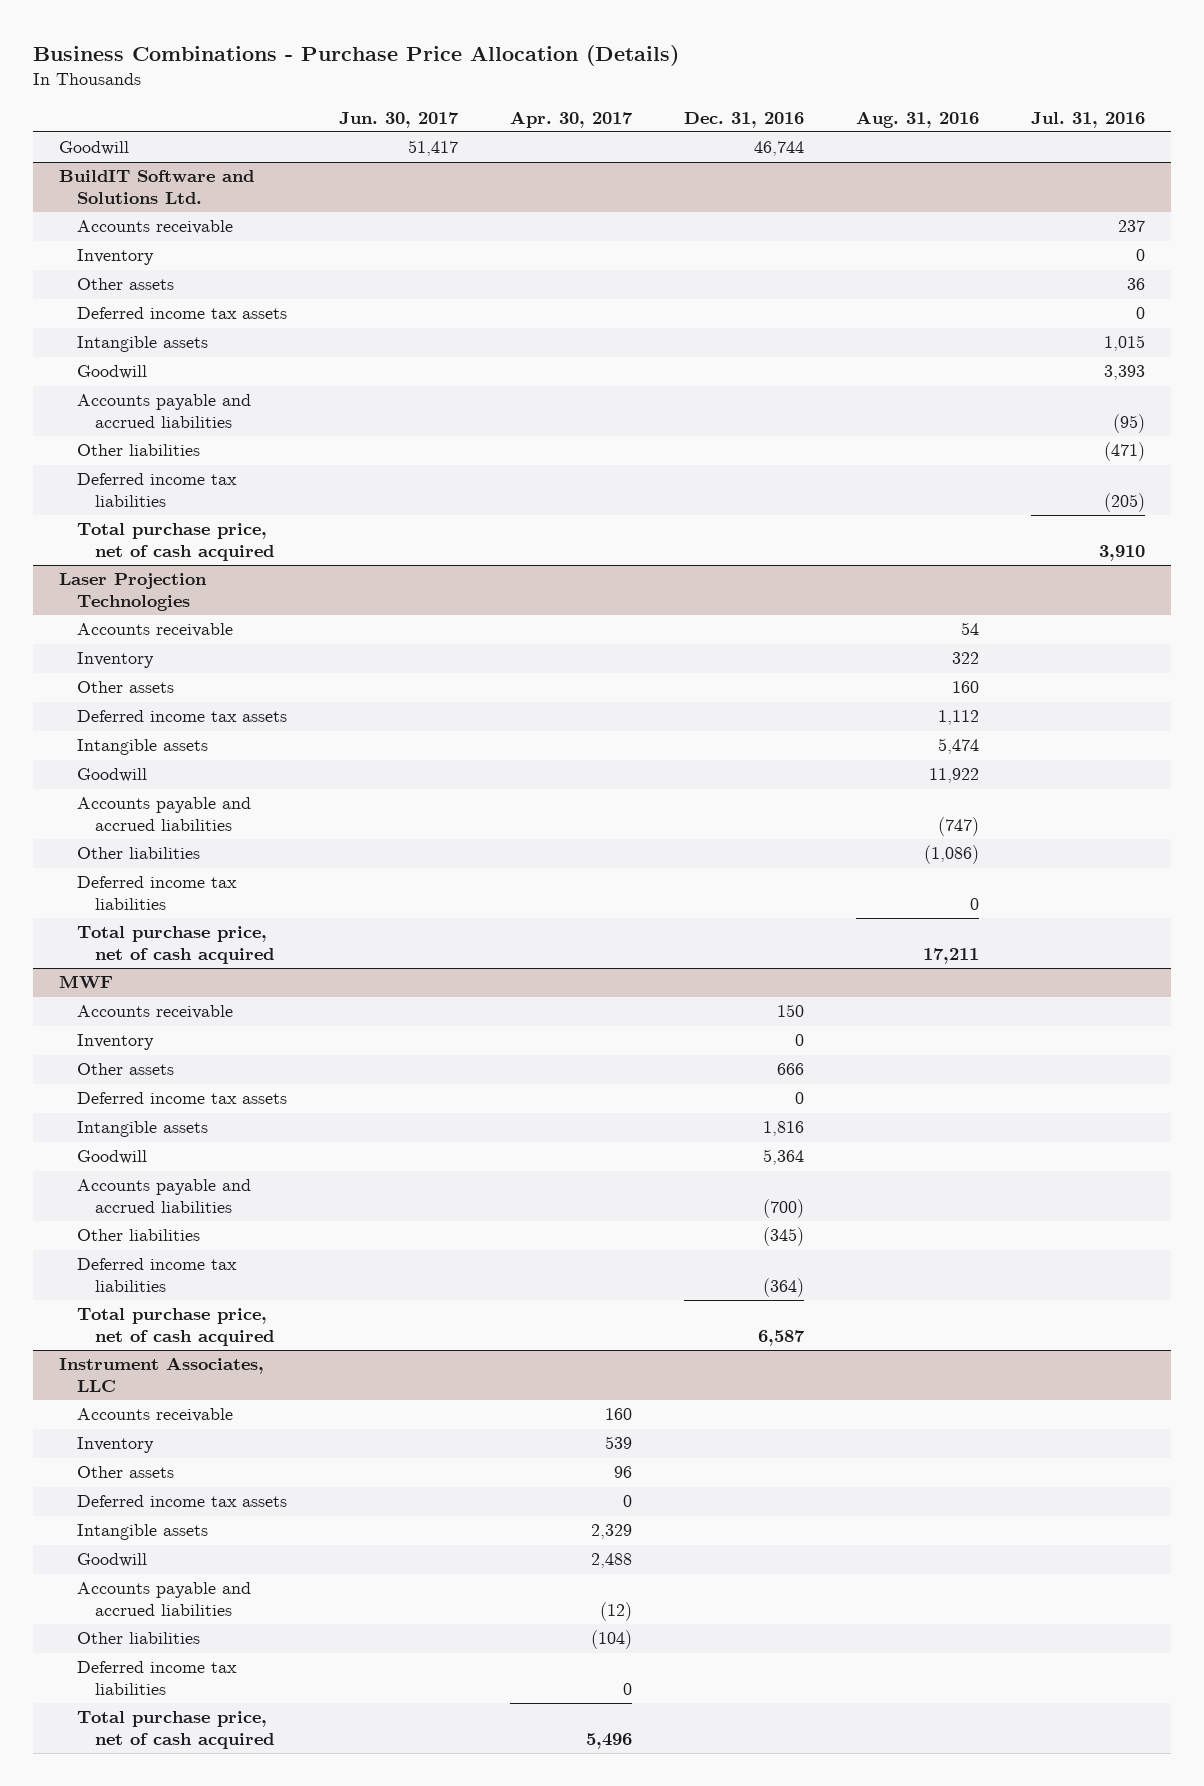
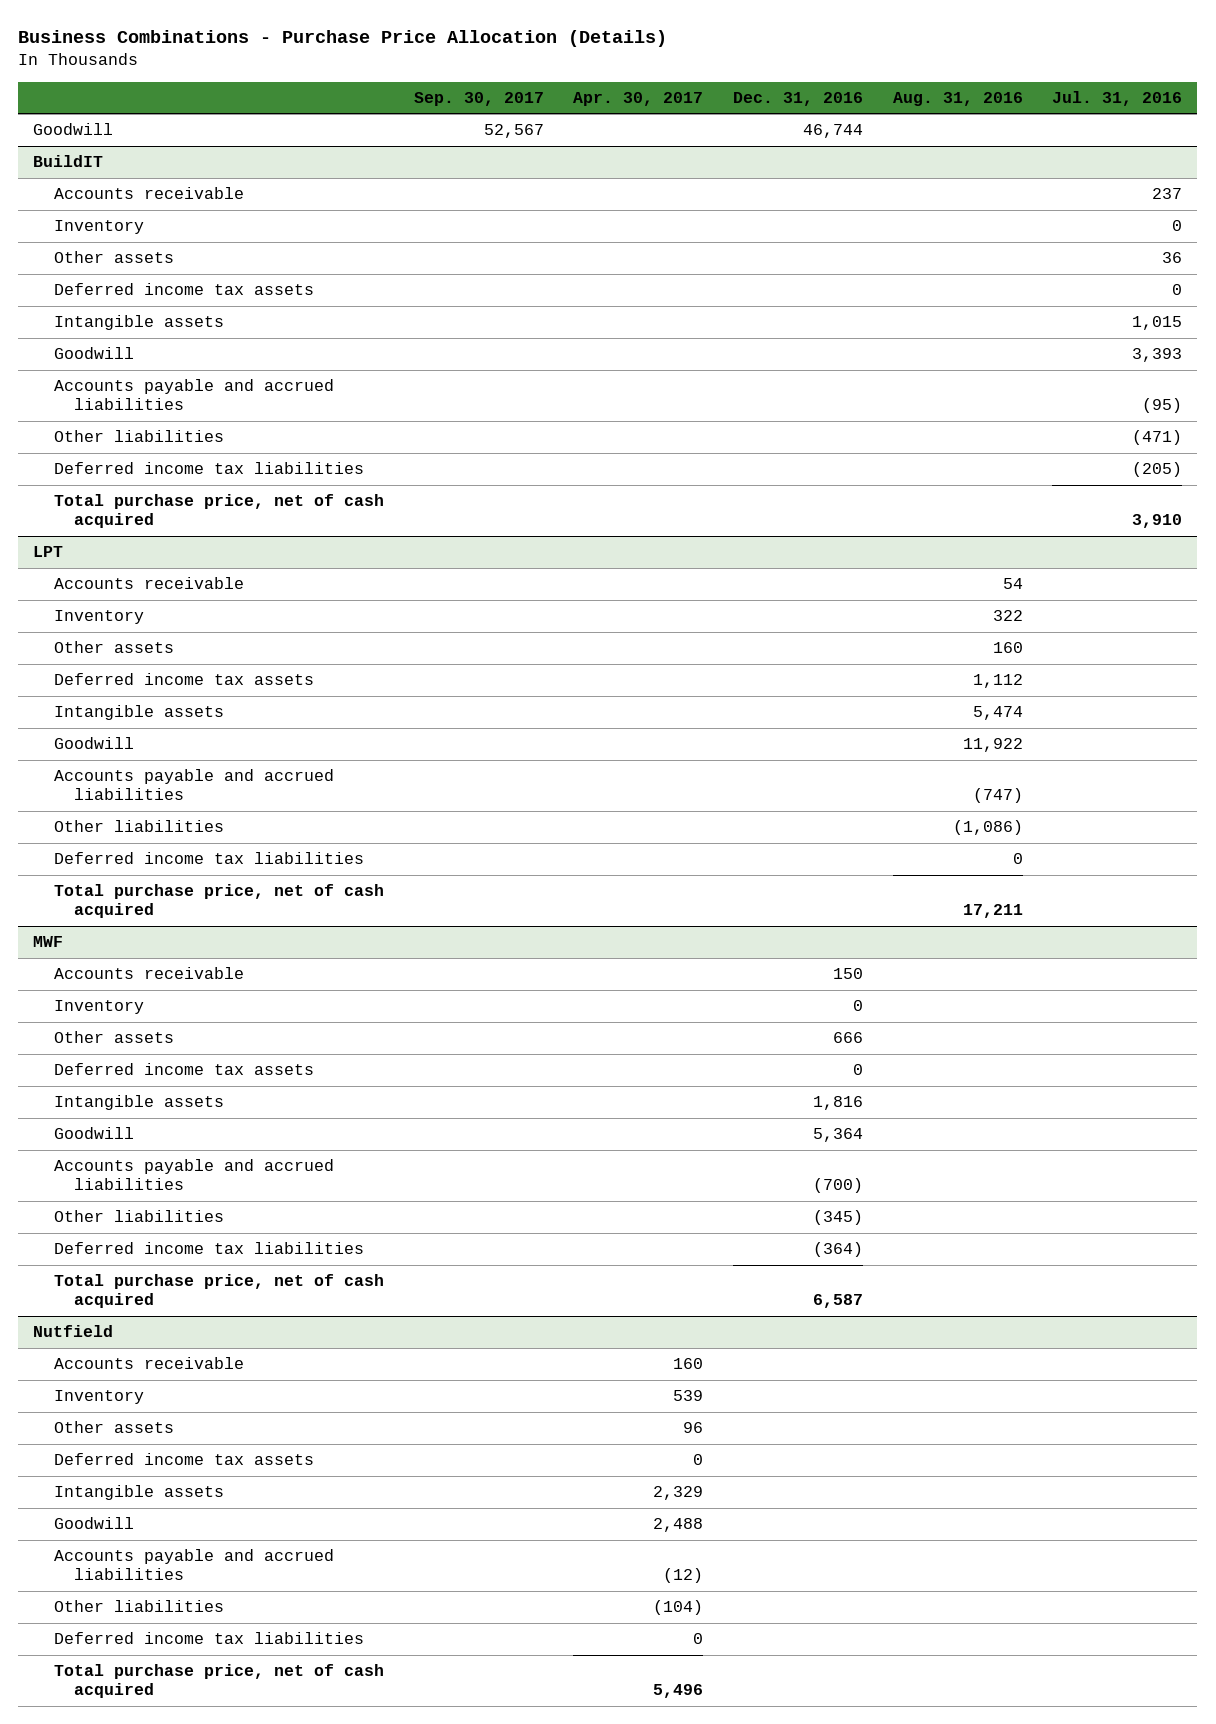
- | Jun. 30, 2017 | Apr. 30, 2017 | Dec. 31, 2016 | Aug. 31, 2016 | Jul. 31, 2016
+ | Sep. 30, 2017 | Apr. 30, 2017 | Dec. 31, 2016 | Aug. 31, 2016 | Jul. 31, 2016
- BuildIT Software and Solutions Ltd.
+ BuildIT
- Laser Projection Technologies
+ LPT
- Instrument Associates, LLC
+ Nutfield

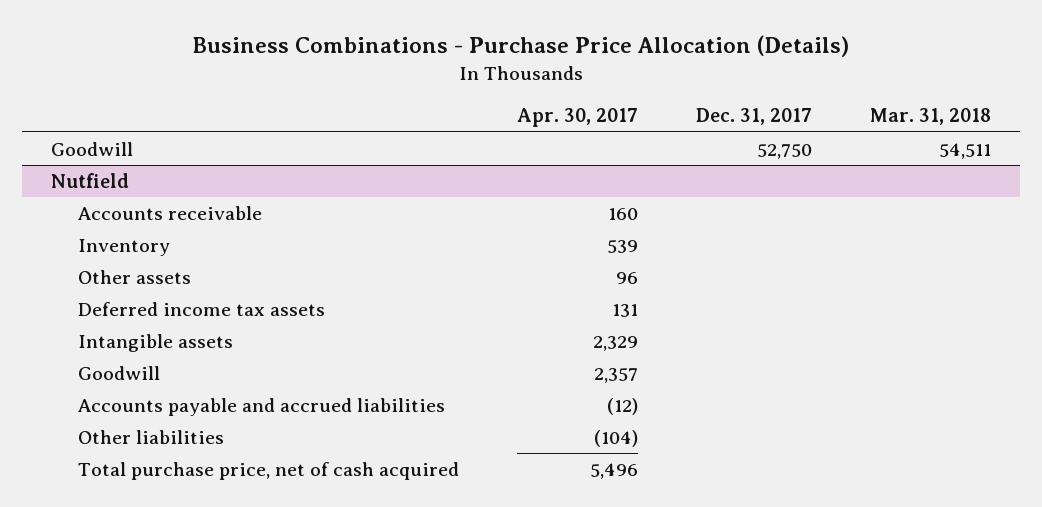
- | Sep. 30, 2017 | Apr. 30, 2017 | Dec. 31, 2016 | Aug. 31, 2016 | Jul. 31, 2016
+ | Apr. 30, 2017 | Dec. 31, 2017 | Mar. 31, 2018
- BuildIT
- Accounts receivable | | | | | 237
- Inventory | | | | | 0
- Other assets | | | | | 36
- Deferred income tax assets | | | | | 0
- Intangible assets | | | | | 1,015
- Goodwill | | | | | 3,393
- Accounts payable and accrued liabilities | | | | | (95)
- Other liabilities | | | | | (471)
- Deferred income tax liabilities | | | | | (205)
- Total purchase price, net of cash acquired | | | | | 3,910
- LPT
- Accounts receivable | | | | 54 |
- Inventory | | | | 322 |
- Other assets | | | | 160 |
- Deferred income tax assets | | | | 1,112 |
- Intangible assets | | | | 5,474 |
- Goodwill | | | | 11,922 |
- Accounts payable and accrued liabilities | | | | (747) |
- Other liabilities | | | | (1,086) |
- Deferred income tax liabilities | | | | 0 |
- Total purchase price, net of cash acquired | | | | 17,211 |
- MWF
- Accounts receivable | | | 150 | |
- Inventory | | | 0 | |
- Other assets | | | 666 | |
- Deferred income tax assets | | | 0 | |
- Intangible assets | | | 1,816 | |
- Goodwill | | | 5,364 | |
- Accounts payable and accrued liabilities | | | (700) | |
- Other liabilities | | | (345) | |
- Deferred income tax liabilities | | | (364) | |
- Total purchase price, net of cash acquired | | | 6,587 | |
@ Nutfield
- Deferred income tax assets | | 0 | | |
+ Deferred income tax assets | 131 | |
- Goodwill | | 2,488 | | |
+ Goodwill | 2,357 | |
- Deferred income tax liabilities | | 0 | | |

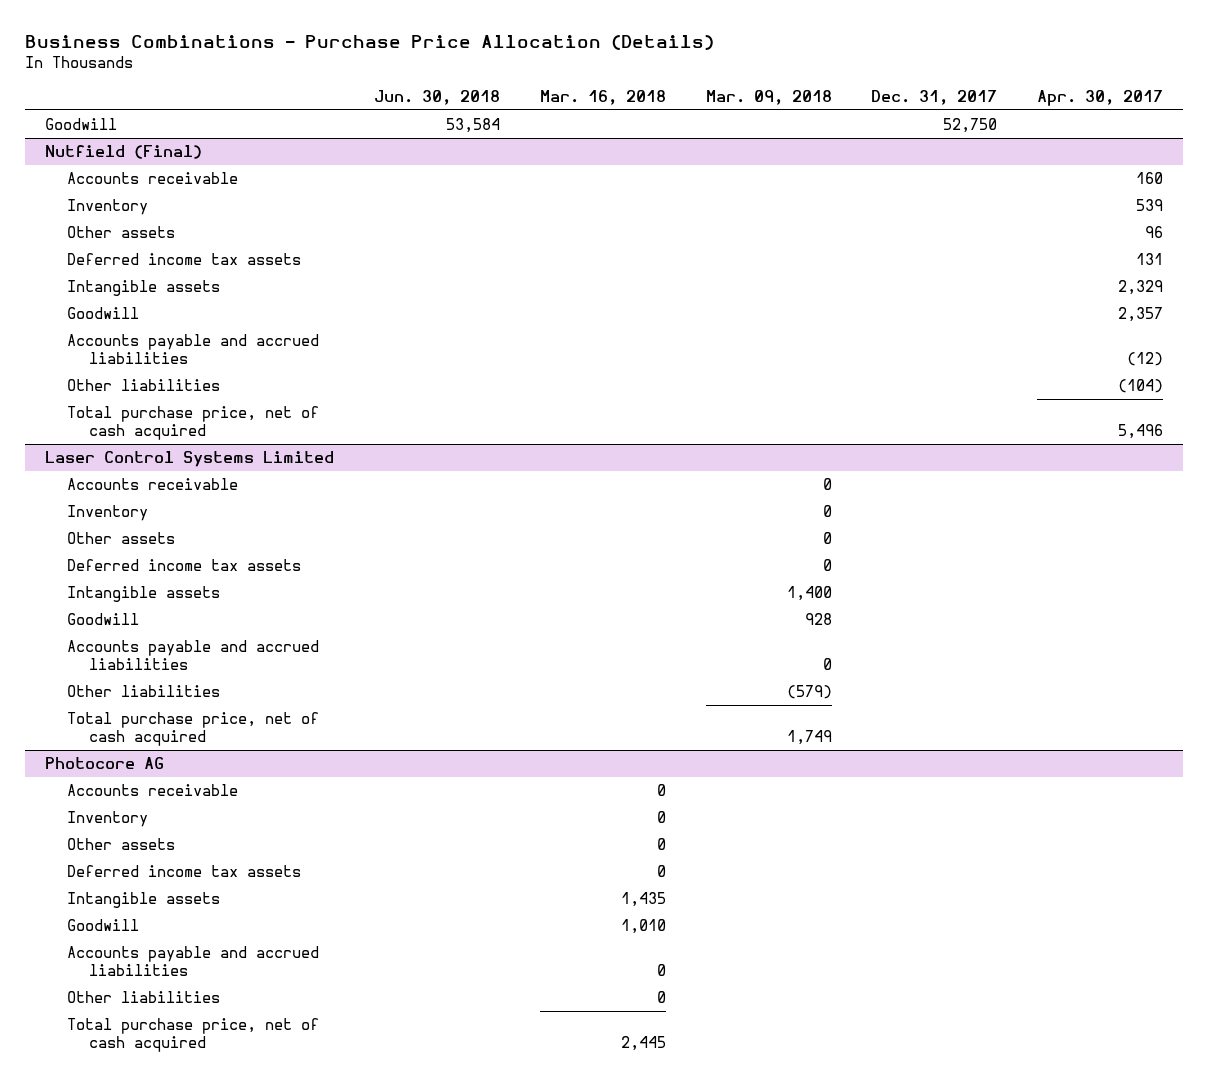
- | Apr. 30, 2017 | Dec. 31, 2017 | Mar. 31, 2018
+ | Jun. 30, 2018 | Mar. 16, 2018 | Mar. 09, 2018 | Dec. 31, 2017 | Apr. 30, 2017
- Nutfield
+ Nutfield (Final)
+ Laser Control Systems Limited
+ Accounts receivable | | | 0 | |
+ Inventory | | | 0 | |
+ Other assets | | | 0 | |
+ Deferred income tax assets | | | 0 | |
+ Intangible assets | | | 1,400 | |
+ Goodwill | | | 928 | |
+ Accounts payable and accrued liabilities | | | 0 | |
+ Other liabilities | | | (579) | |
+ Total purchase price, net of cash acquired | | | 1,749 | |
+ Photocore AG
+ Accounts receivable | | 0 | | |
+ Inventory | | 0 | | |
+ Other assets | | 0 | | |
+ Deferred income tax assets | | 0 | | |
+ Intangible assets | | 1,435 | | |
+ Goodwill | | 1,010 | | |
+ Accounts payable and accrued liabilities | | 0 | | |
+ Other liabilities | | 0 | | |
+ Total purchase price, net of cash acquired | | 2,445 | | |

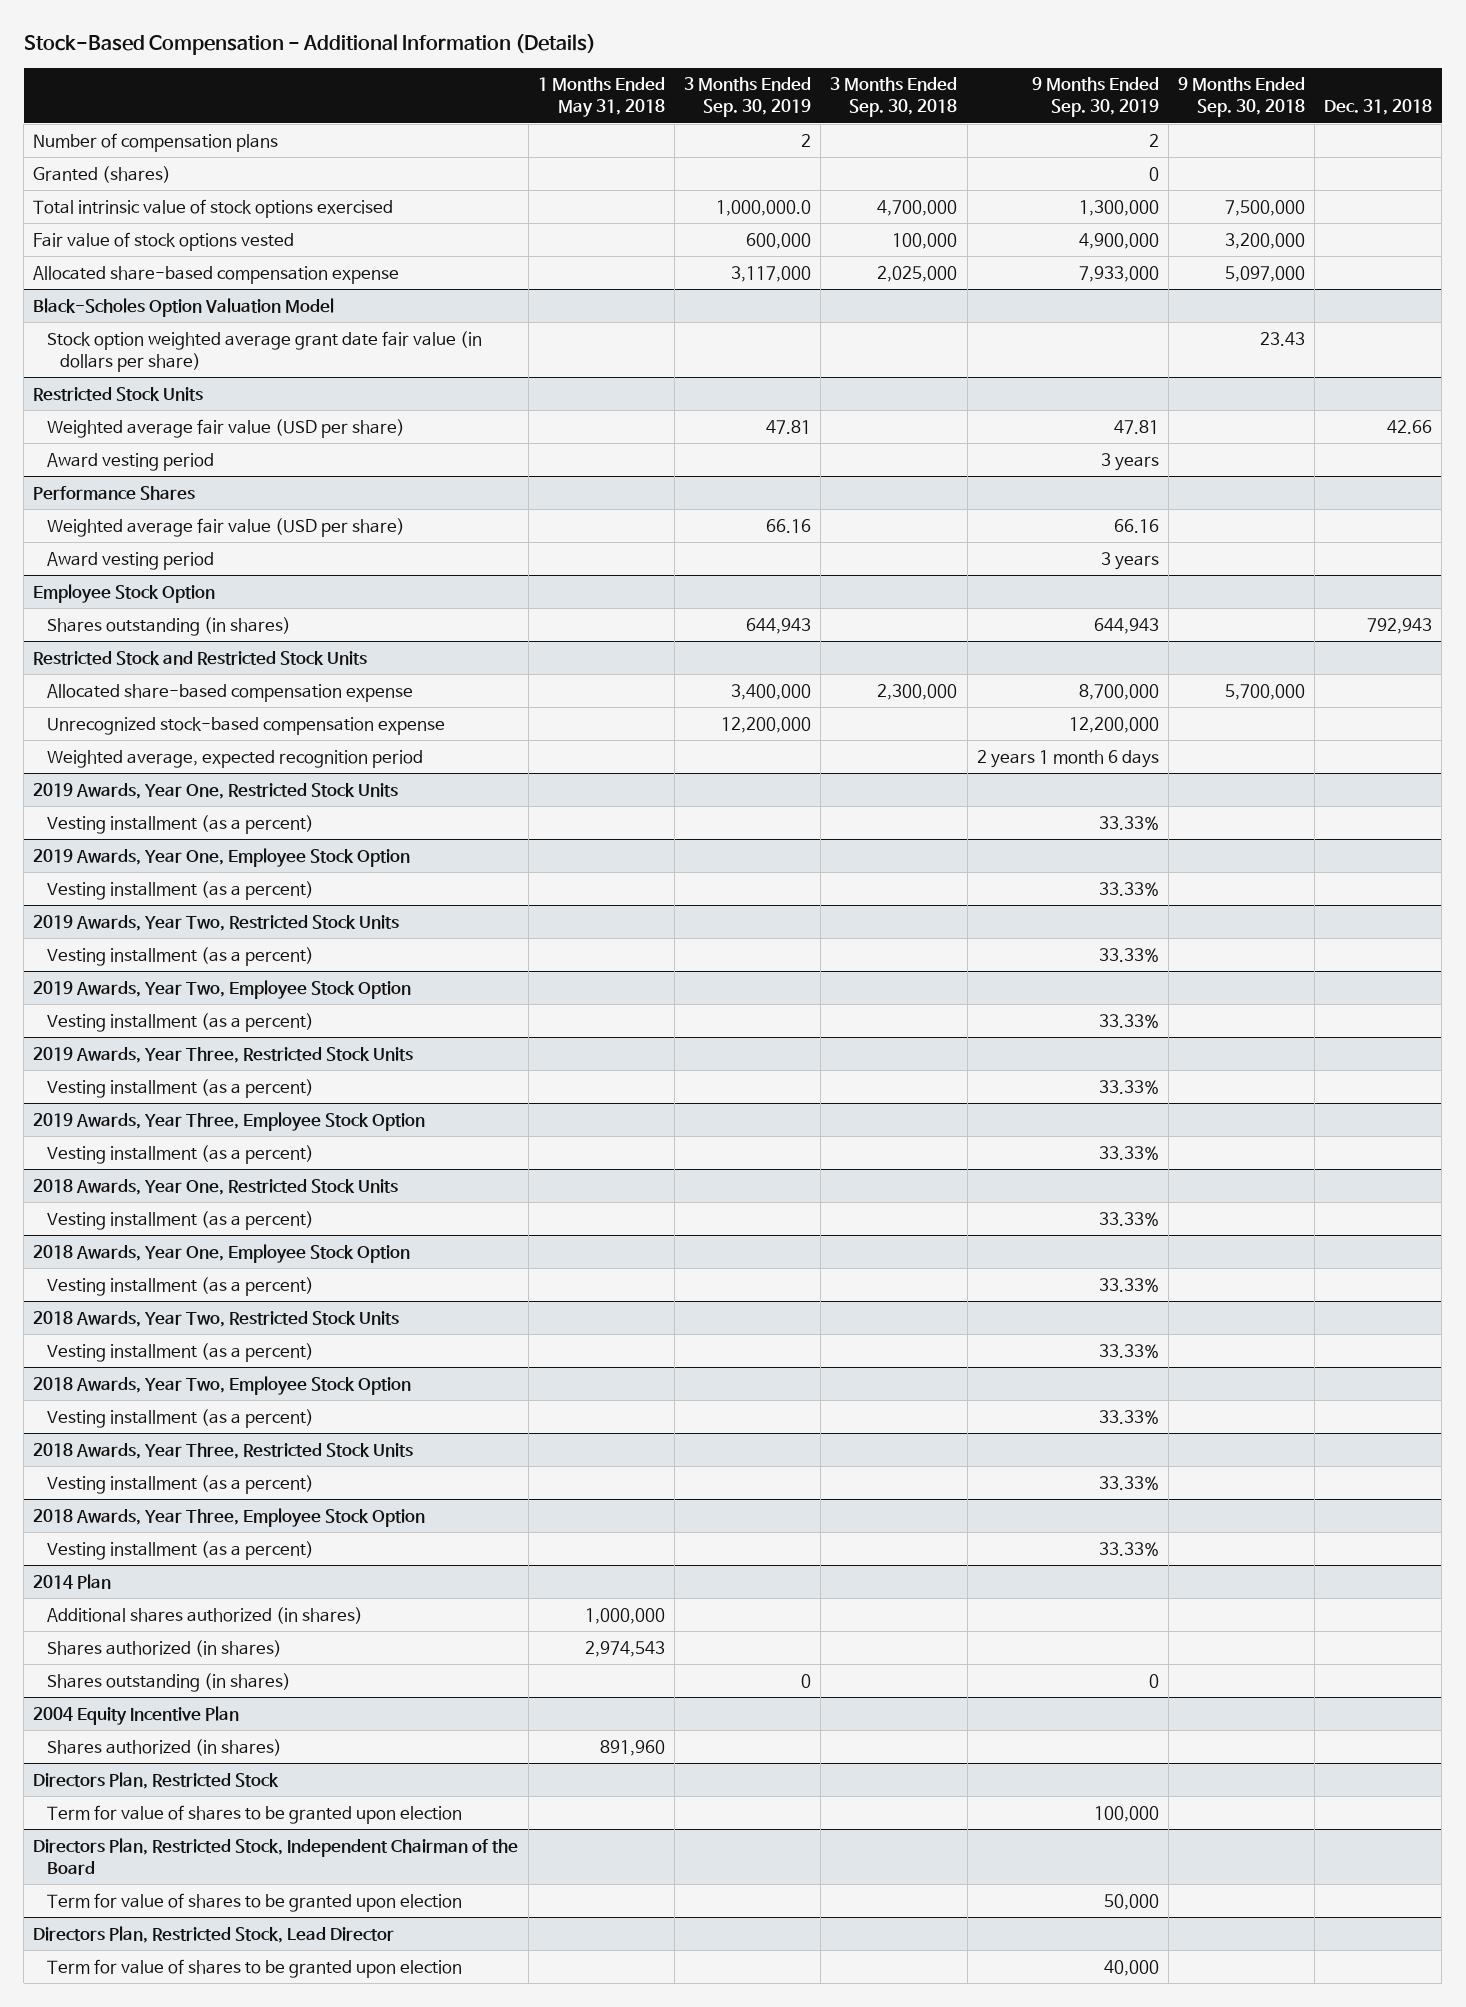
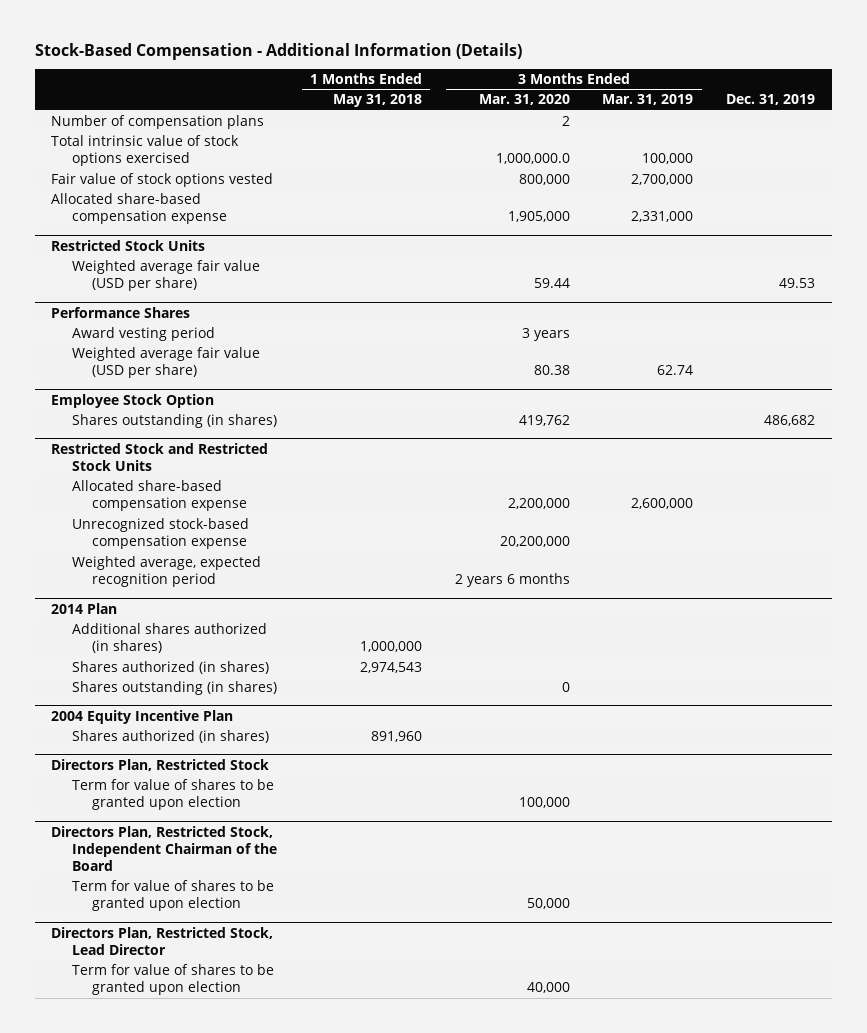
- | 1 Months Ended May 31, 2018 | 3 Months Ended Sep. 30, 2019 | 3 Months Ended Sep. 30, 2018 | 9 Months Ended Sep. 30, 2019 | 9 Months Ended Sep. 30, 2018 | Dec. 31, 2018
+ | 1 Months Ended May 31, 2018 | 3 Months Ended Mar. 31, 2020 | 3 Months Ended Mar. 31, 2019 | Dec. 31, 2019
- Granted (shares) | | | | 0 | |
- Black-Scholes Option Valuation Model
- Stock option weighted average grant date fair value (in dollars per share) | | | | | 23.43 |
@ Restricted Stock Units
- Award vesting period | | | | 3 years | |
@ Performance Shares
moved down: Weighted average fair value (USD per share) | | 80.38 | 62.74 |
- 2019 Awards, Year One, Restricted Stock Units
- Vesting installment (as a percent) | | | | 33.33% | |
- 2019 Awards, Year One, Employee Stock Option
- Vesting installment (as a percent) | | | | 33.33% | |
- 2019 Awards, Year Two, Restricted Stock Units
- Vesting installment (as a percent) | | | | 33.33% | |
- 2019 Awards, Year Two, Employee Stock Option
- Vesting installment (as a percent) | | | | 33.33% | |
- 2019 Awards, Year Three, Restricted Stock Units
- Vesting installment (as a percent) | | | | 33.33% | |
- 2019 Awards, Year Three, Employee Stock Option
- Vesting installment (as a percent) | | | | 33.33% | |
- 2018 Awards, Year One, Restricted Stock Units
- Vesting installment (as a percent) | | | | 33.33% | |
- 2018 Awards, Year One, Employee Stock Option
- Vesting installment (as a percent) | | | | 33.33% | |
- 2018 Awards, Year Two, Restricted Stock Units
- Vesting installment (as a percent) | | | | 33.33% | |
- 2018 Awards, Year Two, Employee Stock Option
- Vesting installment (as a percent) | | | | 33.33% | |
- 2018 Awards, Year Three, Restricted Stock Units
- Vesting installment (as a percent) | | | | 33.33% | |
- 2018 Awards, Year Three, Employee Stock Option
- Vesting installment (as a percent) | | | | 33.33% | |

